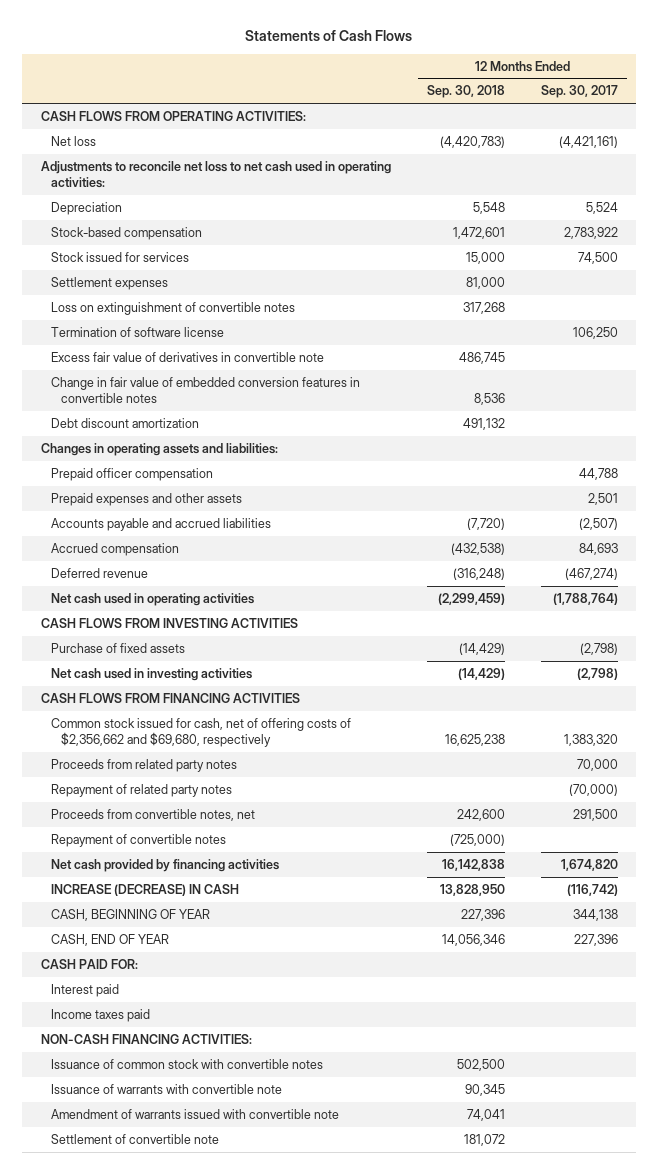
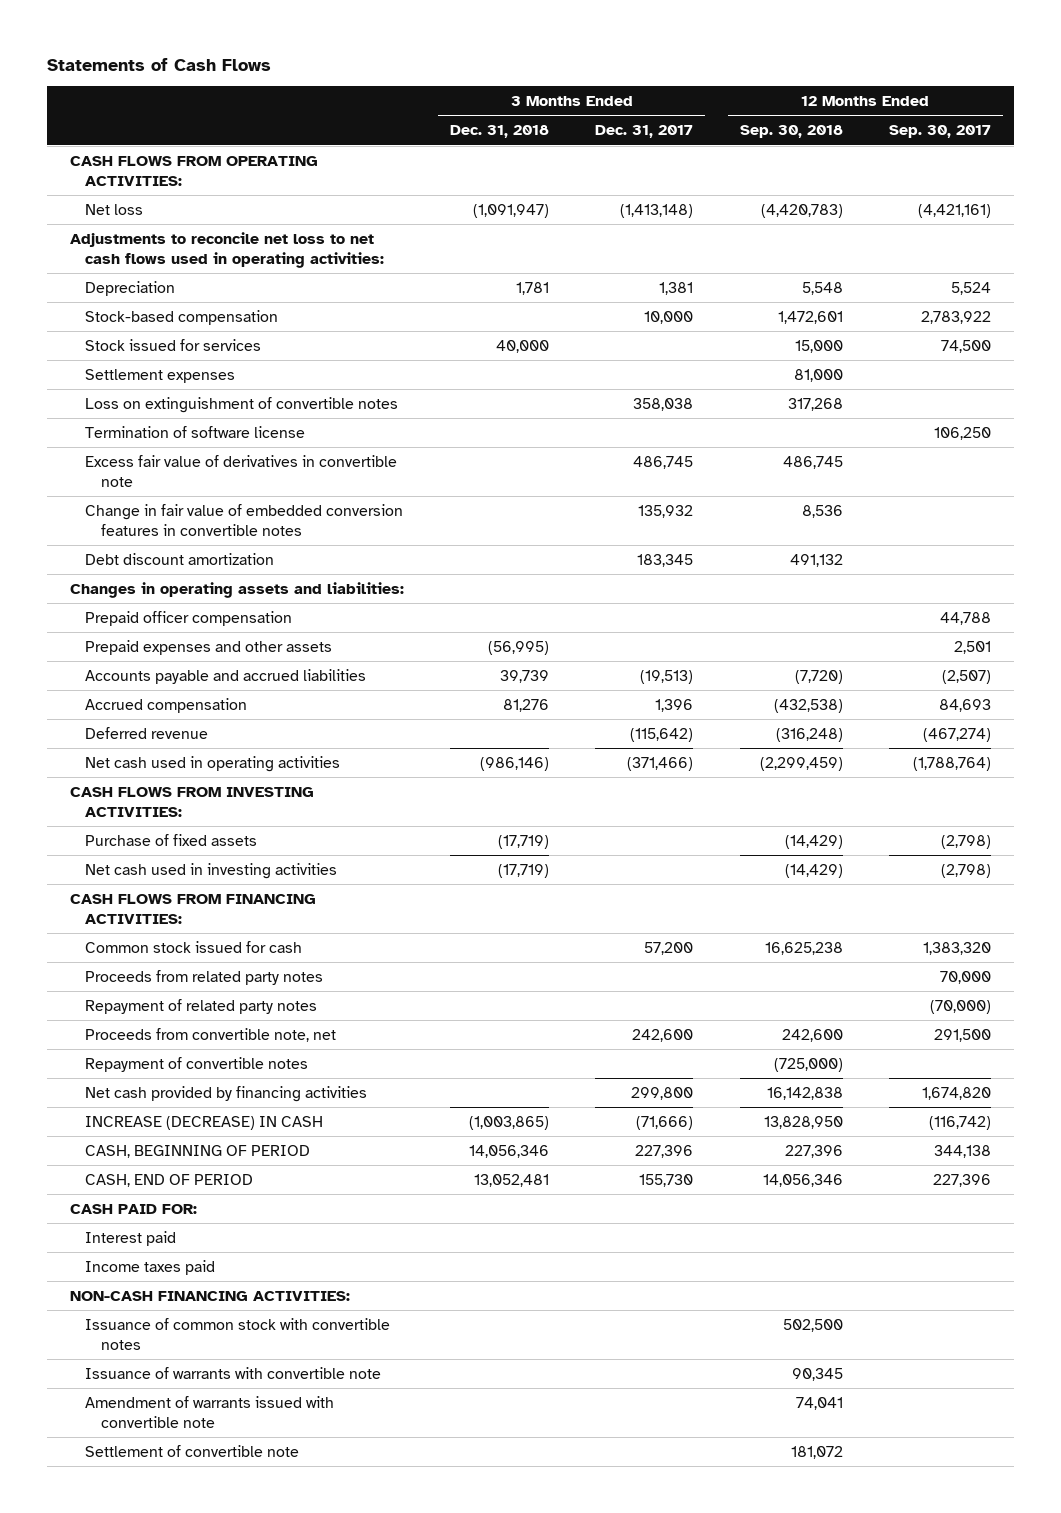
- | 12 Months Ended Sep. 30, 2018 | 12 Months Ended Sep. 30, 2017
+ | 3 Months Ended Dec. 31, 2018 | 3 Months Ended Dec. 31, 2017 | 12 Months Ended Sep. 30, 2018 | 12 Months Ended Sep. 30, 2017
- Adjustments to reconcile net loss to net cash used in operating activities:
+ Adjustments to reconcile net loss to net cash flows used in operating activities:
- CASH FLOWS FROM INVESTING ACTIVITIES
+ CASH FLOWS FROM INVESTING ACTIVITIES:
- CASH FLOWS FROM FINANCING ACTIVITIES
- Common stock issued for cash, net of offering costs of $2,356,662 and $69,680, respectively | 16,625,238 | 1,383,320
+ CASH FLOWS FROM FINANCING ACTIVITIES:
+ Common stock issued for cash | | 57,200 | 16,625,238 | 1,383,320
- Proceeds from convertible notes, net | 242,600 | 291,500
+ Proceeds from convertible note, net | | 242,600 | 242,600 | 291,500
- CASH, BEGINNING OF YEAR | 227,396 | 344,138
- CASH, END OF YEAR | 14,056,346 | 227,396
+ CASH, BEGINNING OF PERIOD | 14,056,346 | 227,396 | 227,396 | 344,138
+ CASH, END OF PERIOD | 13,052,481 | 155,730 | 14,056,346 | 227,396

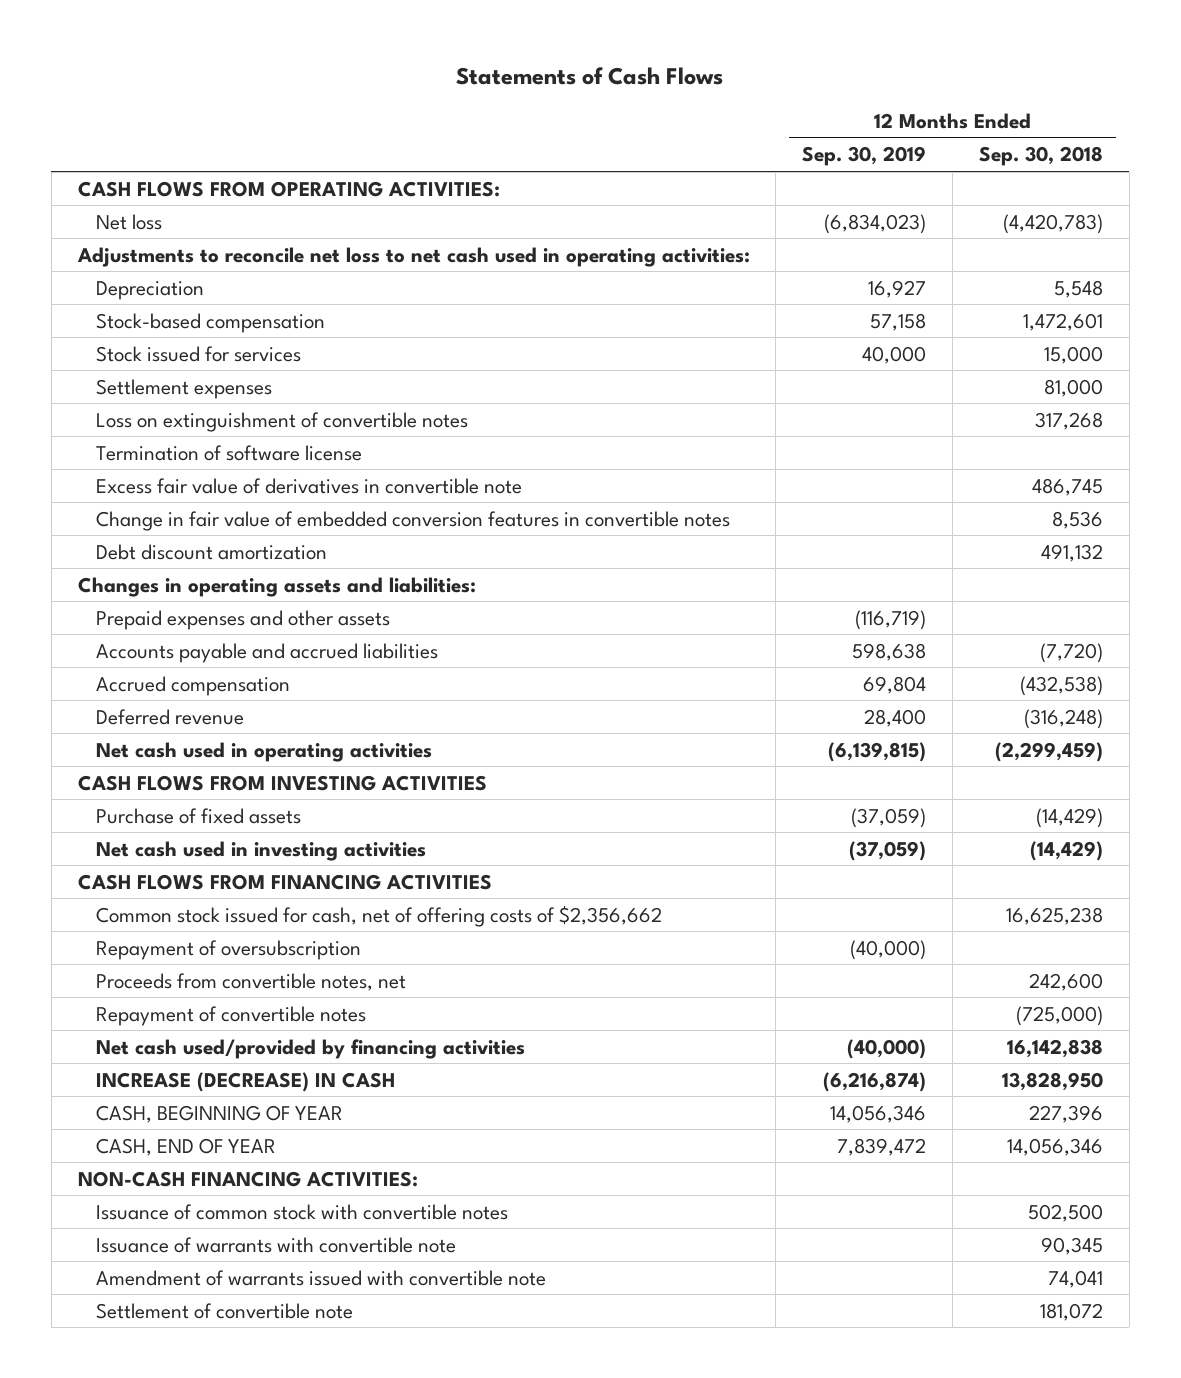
- | 3 Months Ended Dec. 31, 2018 | 3 Months Ended Dec. 31, 2017 | 12 Months Ended Sep. 30, 2018 | 12 Months Ended Sep. 30, 2017
+ | 12 Months Ended Sep. 30, 2019 | 12 Months Ended Sep. 30, 2018
- Adjustments to reconcile net loss to net cash flows used in operating activities:
+ Adjustments to reconcile net loss to net cash used in operating activities:
- Prepaid officer compensation | | | | 44,788
- CASH FLOWS FROM INVESTING ACTIVITIES:
+ CASH FLOWS FROM INVESTING ACTIVITIES
- CASH FLOWS FROM FINANCING ACTIVITIES:
- Common stock issued for cash | | 57,200 | 16,625,238 | 1,383,320
- Proceeds from related party notes | | | | 70,000
- Repayment of related party notes | | | | (70,000)
- Proceeds from convertible note, net | | 242,600 | 242,600 | 291,500
+ CASH FLOWS FROM FINANCING ACTIVITIES
+ Common stock issued for cash, net of offering costs of $2,356,662 | | 16,625,238
+ Repayment of oversubscription | (40,000) |
+ Proceeds from convertible notes, net | | 242,600
- Net cash provided by financing activities | | 299,800 | 16,142,838 | 1,674,820
+ Net cash used/provided by financing activities | (40,000) | 16,142,838
- CASH, BEGINNING OF PERIOD | 14,056,346 | 227,396 | 227,396 | 344,138
- CASH, END OF PERIOD | 13,052,481 | 155,730 | 14,056,346 | 227,396
- CASH PAID FOR:
- Interest paid
- Income taxes paid
+ CASH, BEGINNING OF YEAR | 14,056,346 | 227,396
+ CASH, END OF YEAR | 7,839,472 | 14,056,346

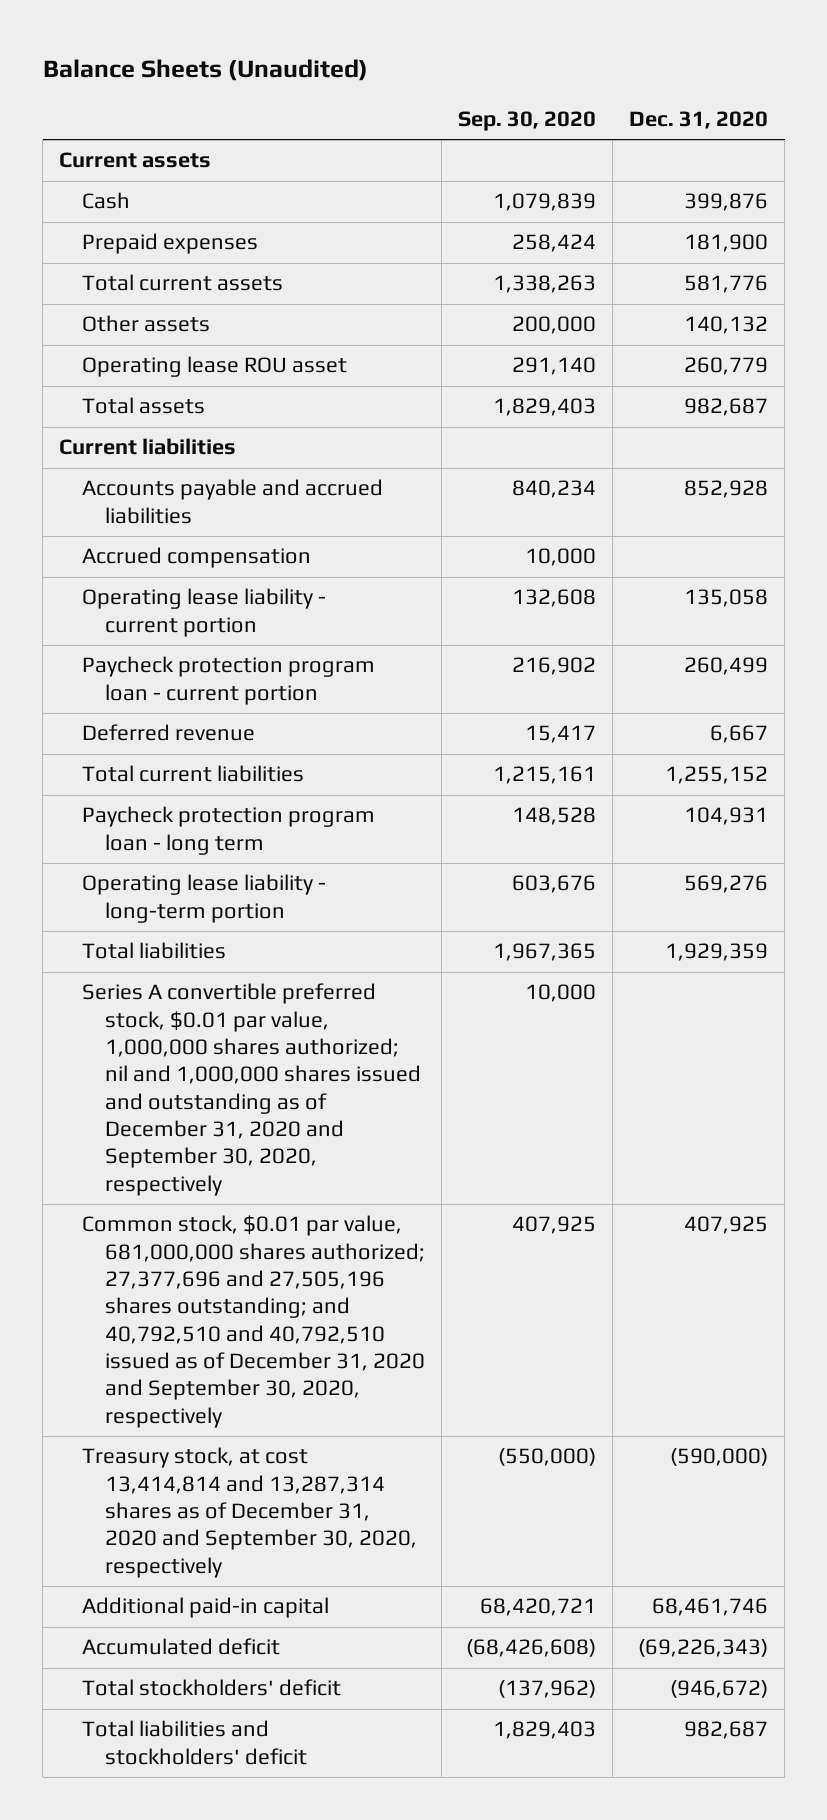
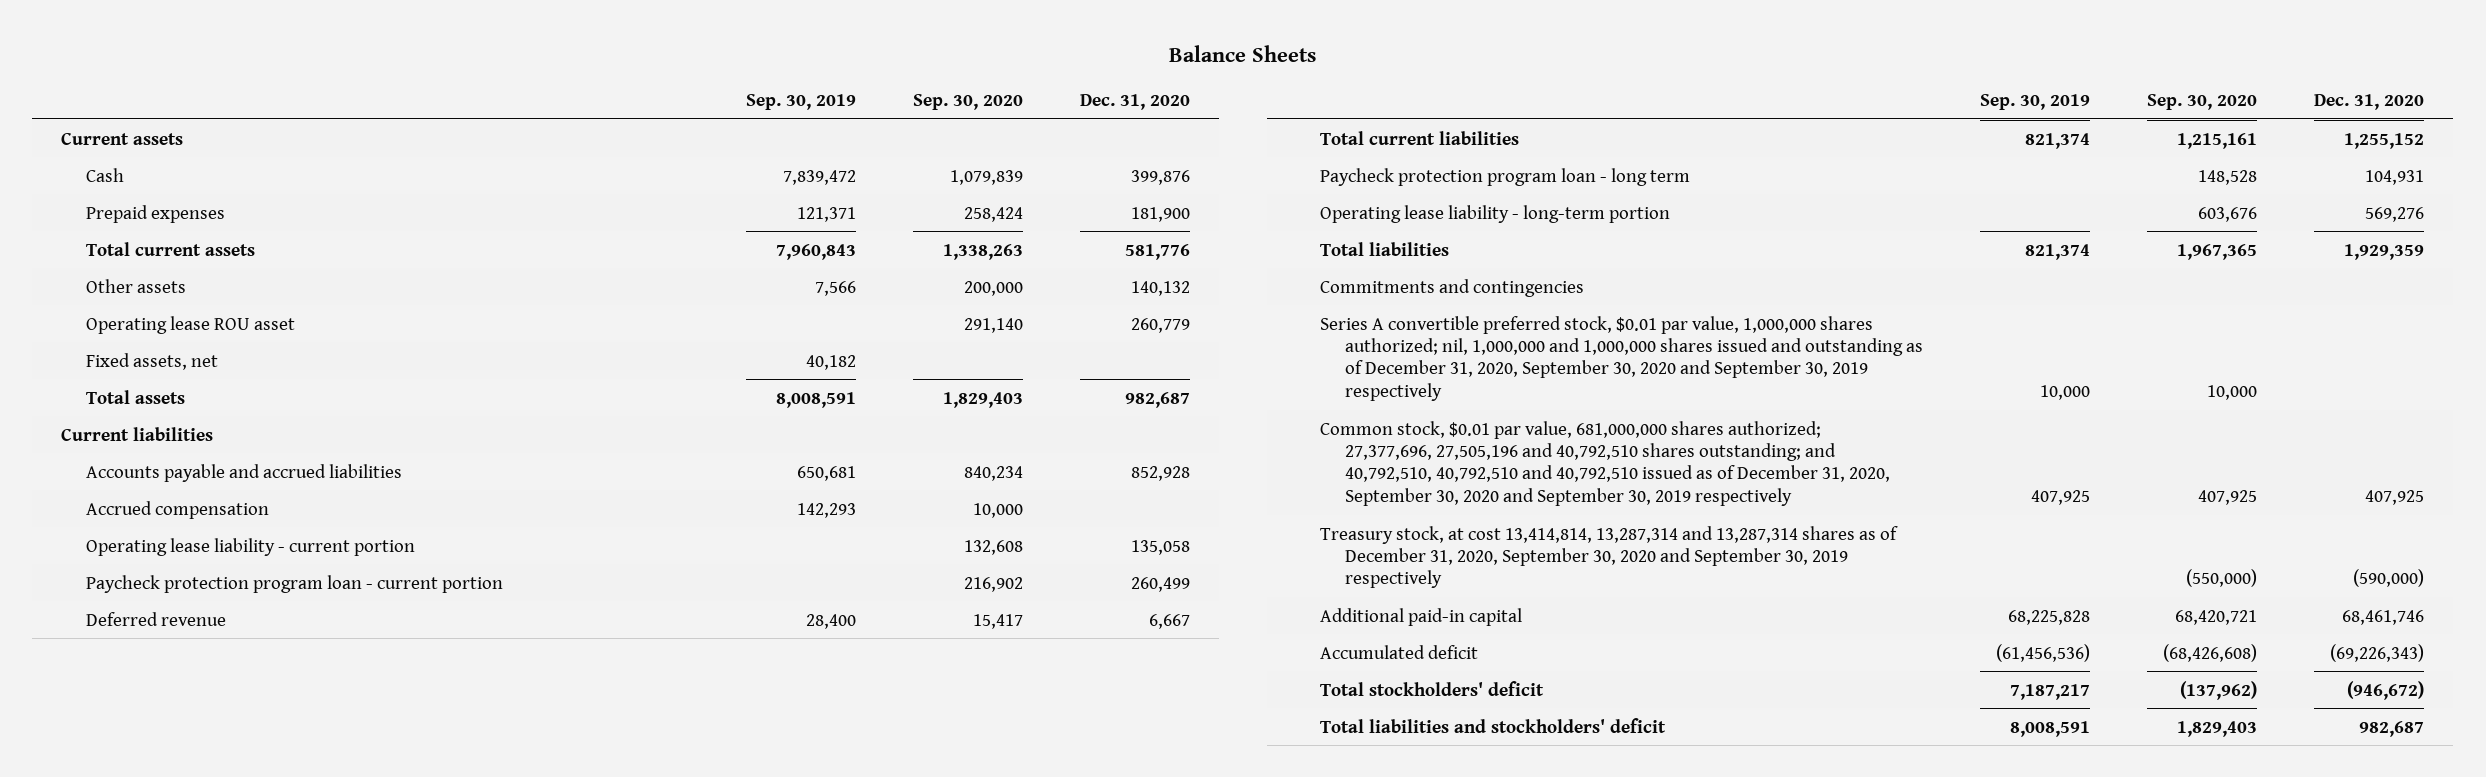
- Balance Sheets (Unaudited)
+ Balance Sheets
- | Sep. 30, 2020 | Dec. 31, 2020
+ | Sep. 30, 2019 | Sep. 30, 2020 | Dec. 31, 2020
+ Fixed assets, net | 40,182 | |
- Series A convertible preferred stock, $0.01 par value, 1,000,000 shares authorized; nil and 1,000,000 shares issued and outstanding as of December 31, 2020 and September 30, 2020, respectively | 10,000 |
- Common stock, $0.01 par value, 681,000,000 shares authorized; 27,377,696 and 27,505,196 shares outstanding; and 40,792,510 and 40,792,510 issued as of December 31, 2020 and September 30, 2020, respectively | 407,925 | 407,925
- Treasury stock, at cost 13,414,814 and 13,287,314 shares as of December 31, 2020 and September 30, 2020, respectively | (550,000) | (590,000)
+ Commitments and contingencies
+ Series A convertible preferred stock, $0.01 par value, 1,000,000 shares authorized; nil, 1,000,000 and 1,000,000 shares issued and outstanding as of December 31, 2020, September 30, 2020 and September 30, 2019 respectively | 10,000 | 10,000 |
+ Common stock, $0.01 par value, 681,000,000 shares authorized; 27,377,696, 27,505,196 and 40,792,510 shares outstanding; and 40,792,510, 40,792,510 and 40,792,510 issued as of December 31, 2020, September 30, 2020 and September 30, 2019 respectively | 407,925 | 407,925 | 407,925
+ Treasury stock, at cost 13,414,814, 13,287,314 and 13,287,314 shares as of December 31, 2020, September 30, 2020 and September 30, 2019 respectively | | (550,000) | (590,000)

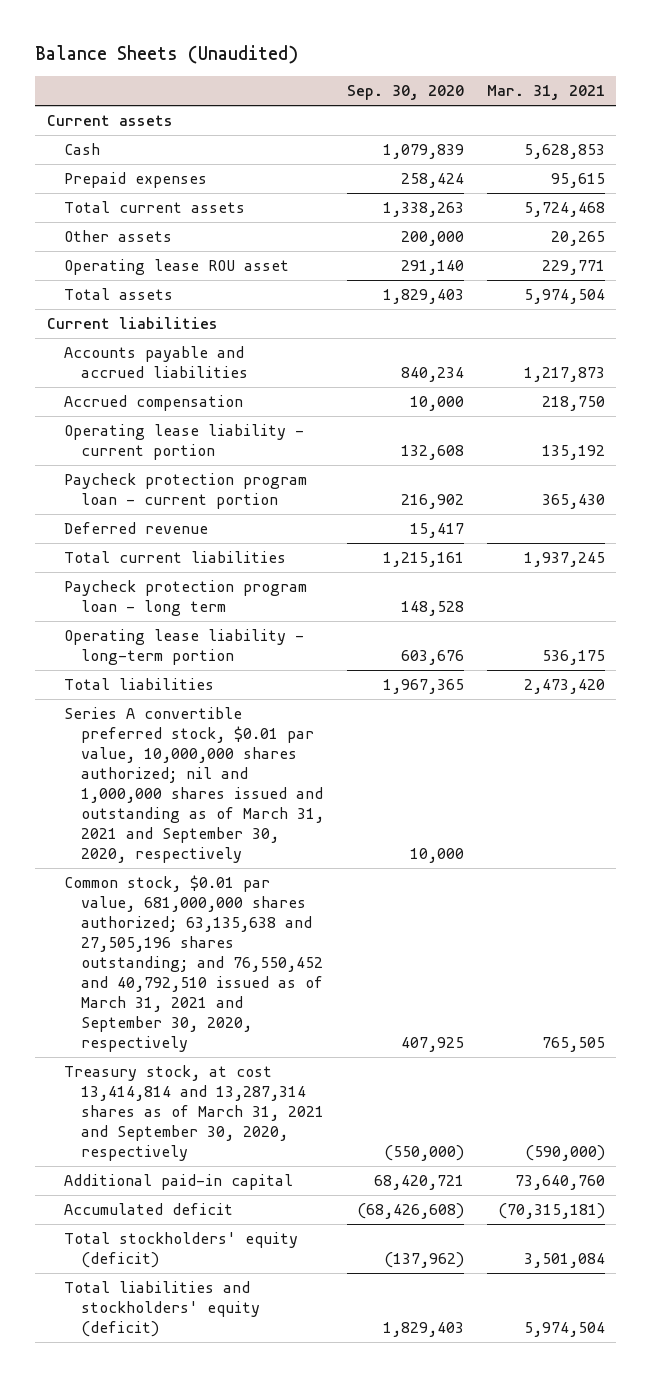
- Balance Sheets
+ Balance Sheets (Unaudited)
- | Sep. 30, 2019 | Sep. 30, 2020 | Dec. 31, 2020
+ | Sep. 30, 2020 | Mar. 31, 2021
- Fixed assets, net | 40,182 | |
- Commitments and contingencies
- Series A convertible preferred stock, $0.01 par value, 1,000,000 shares authorized; nil, 1,000,000 and 1,000,000 shares issued and outstanding as of December 31, 2020, September 30, 2020 and September 30, 2019 respectively | 10,000 | 10,000 |
- Common stock, $0.01 par value, 681,000,000 shares authorized; 27,377,696, 27,505,196 and 40,792,510 shares outstanding; and 40,792,510, 40,792,510 and 40,792,510 issued as of December 31, 2020, September 30, 2020 and September 30, 2019 respectively | 407,925 | 407,925 | 407,925
- Treasury stock, at cost 13,414,814, 13,287,314 and 13,287,314 shares as of December 31, 2020, September 30, 2020 and September 30, 2019 respectively | | (550,000) | (590,000)
+ Series A convertible preferred stock, $0.01 par value, 10,000,000 shares authorized; nil and 1,000,000 shares issued and outstanding as of March 31, 2021 and September 30, 2020, respectively | 10,000 |
+ Common stock, $0.01 par value, 681,000,000 shares authorized; 63,135,638 and 27,505,196 shares outstanding; and 76,550,452 and 40,792,510 issued as of March 31, 2021 and September 30, 2020, respectively | 407,925 | 765,505
+ Treasury stock, at cost 13,414,814 and 13,287,314 shares as of March 31, 2021 and September 30, 2020, respectively | (550,000) | (590,000)
- Total stockholders' deficit | 7,187,217 | (137,962) | (946,672)
- Total liabilities and stockholders' deficit | 8,008,591 | 1,829,403 | 982,687
+ Total stockholders' equity (deficit) | (137,962) | 3,501,084
+ Total liabilities and stockholders' equity (deficit) | 1,829,403 | 5,974,504

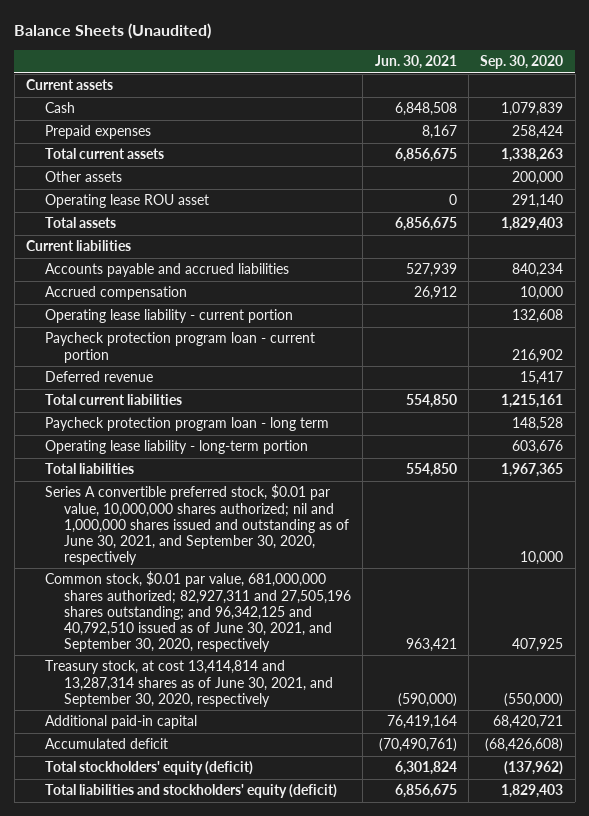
- | Sep. 30, 2020 | Mar. 31, 2021
+ | Jun. 30, 2021 | Sep. 30, 2020
- Series A convertible preferred stock, $0.01 par value, 10,000,000 shares authorized; nil and 1,000,000 shares issued and outstanding as of March 31, 2021 and September 30, 2020, respectively | 10,000 |
- Common stock, $0.01 par value, 681,000,000 shares authorized; 63,135,638 and 27,505,196 shares outstanding; and 76,550,452 and 40,792,510 issued as of March 31, 2021 and September 30, 2020, respectively | 407,925 | 765,505
- Treasury stock, at cost 13,414,814 and 13,287,314 shares as of March 31, 2021 and September 30, 2020, respectively | (550,000) | (590,000)
+ Series A convertible preferred stock, $0.01 par value, 10,000,000 shares authorized; nil and 1,000,000 shares issued and outstanding as of June 30, 2021, and September 30, 2020, respectively | | 10,000
+ Common stock, $0.01 par value, 681,000,000 shares authorized; 82,927,311 and 27,505,196 shares outstanding; and 96,342,125 and 40,792,510 issued as of June 30, 2021, and September 30, 2020, respectively | 963,421 | 407,925
+ Treasury stock, at cost 13,414,814 and 13,287,314 shares as of June 30, 2021, and September 30, 2020, respectively | (590,000) | (550,000)

